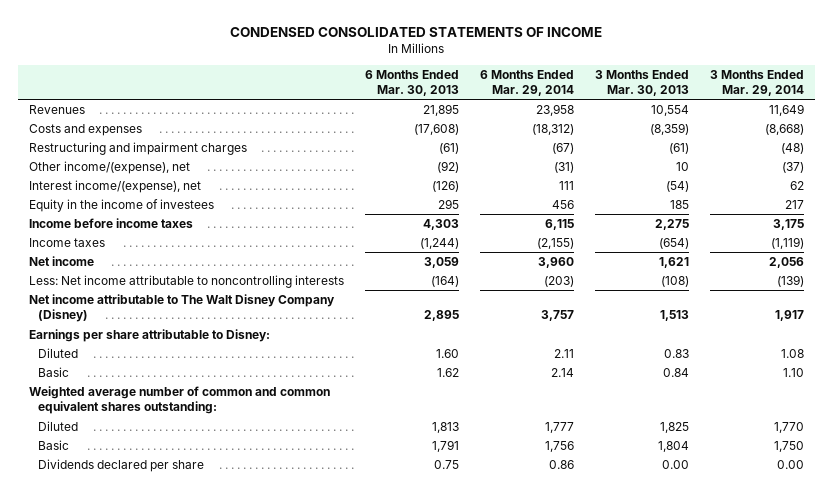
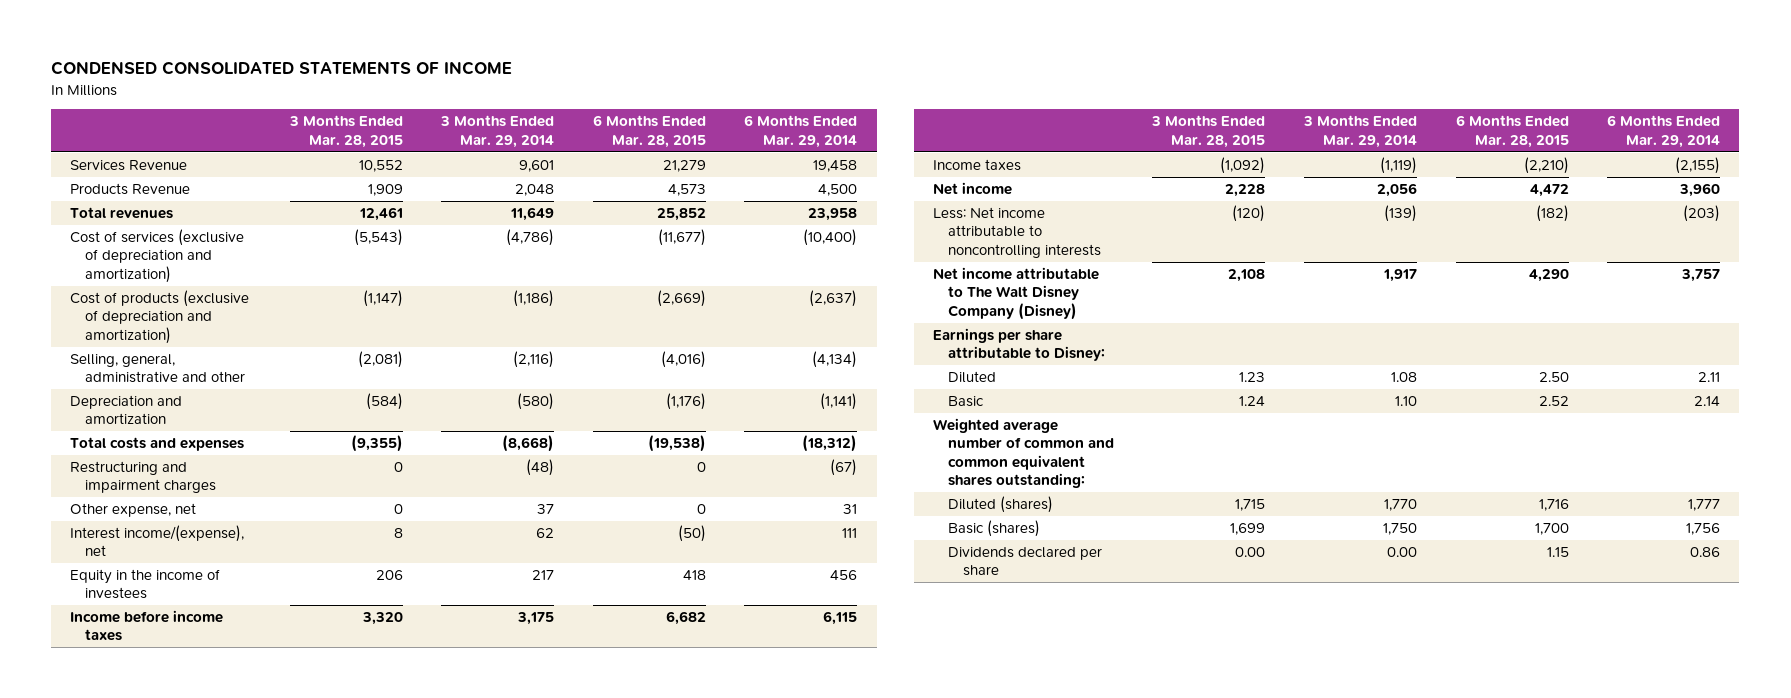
- | 6 Months Ended Mar. 30, 2013 | 6 Months Ended Mar. 29, 2014 | 3 Months Ended Mar. 30, 2013 | 3 Months Ended Mar. 29, 2014
+ | 3 Months Ended Mar. 28, 2015 | 3 Months Ended Mar. 29, 2014 | 6 Months Ended Mar. 28, 2015 | 6 Months Ended Mar. 29, 2014
- Revenues | 21,895 | 23,958 | 10,554 | 11,649
- Costs and expenses | (17,608) | (18,312) | (8,359) | (8,668)
+ Services Revenue | 10,552 | 9,601 | 21,279 | 19,458
+ Products Revenue | 1,909 | 2,048 | 4,573 | 4,500
+ Total revenues | 12,461 | 11,649 | 25,852 | 23,958
+ Cost of services (exclusive of depreciation and amortization) | (5,543) | (4,786) | (11,677) | (10,400)
+ Cost of products (exclusive of depreciation and amortization) | (1,147) | (1,186) | (2,669) | (2,637)
+ Selling, general, administrative and other | (2,081) | (2,116) | (4,016) | (4,134)
+ Depreciation and amortization | (584) | (580) | (1,176) | (1,141)
+ Total costs and expenses | (9,355) | (8,668) | (19,538) | (18,312)
- Other income/(expense), net | (92) | (31) | 10 | (37)
+ Other expense, net | 0 | 37 | 0 | 31
- Diluted | 1,813 | 1,777 | 1,825 | 1,770
- Basic | 1,791 | 1,756 | 1,804 | 1,750
+ Diluted (shares) | 1,715 | 1,770 | 1,716 | 1,777
+ Basic (shares) | 1,699 | 1,750 | 1,700 | 1,756

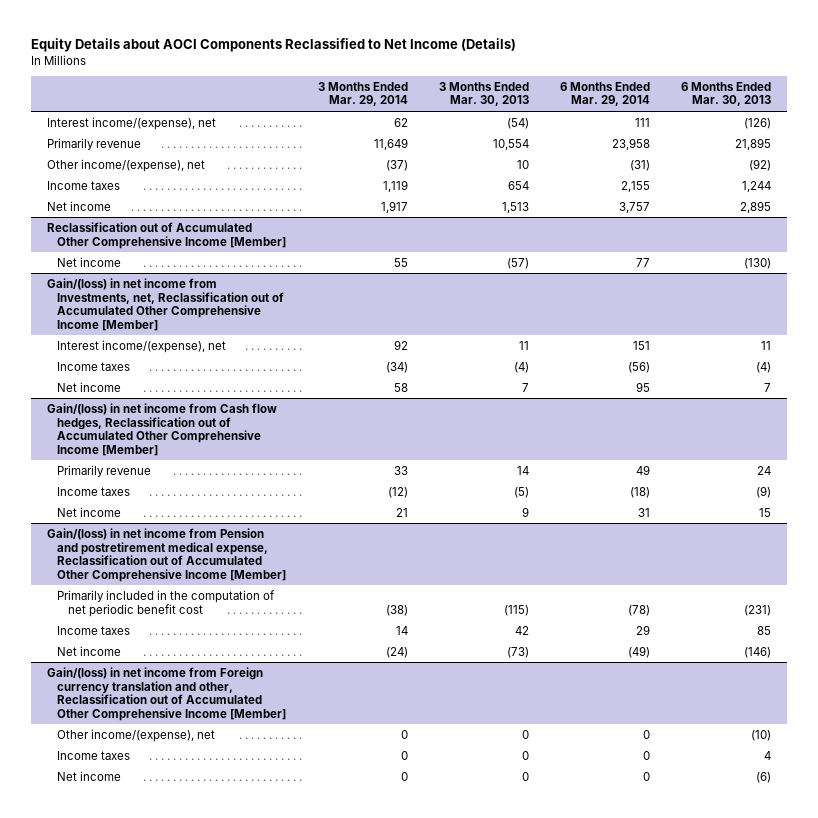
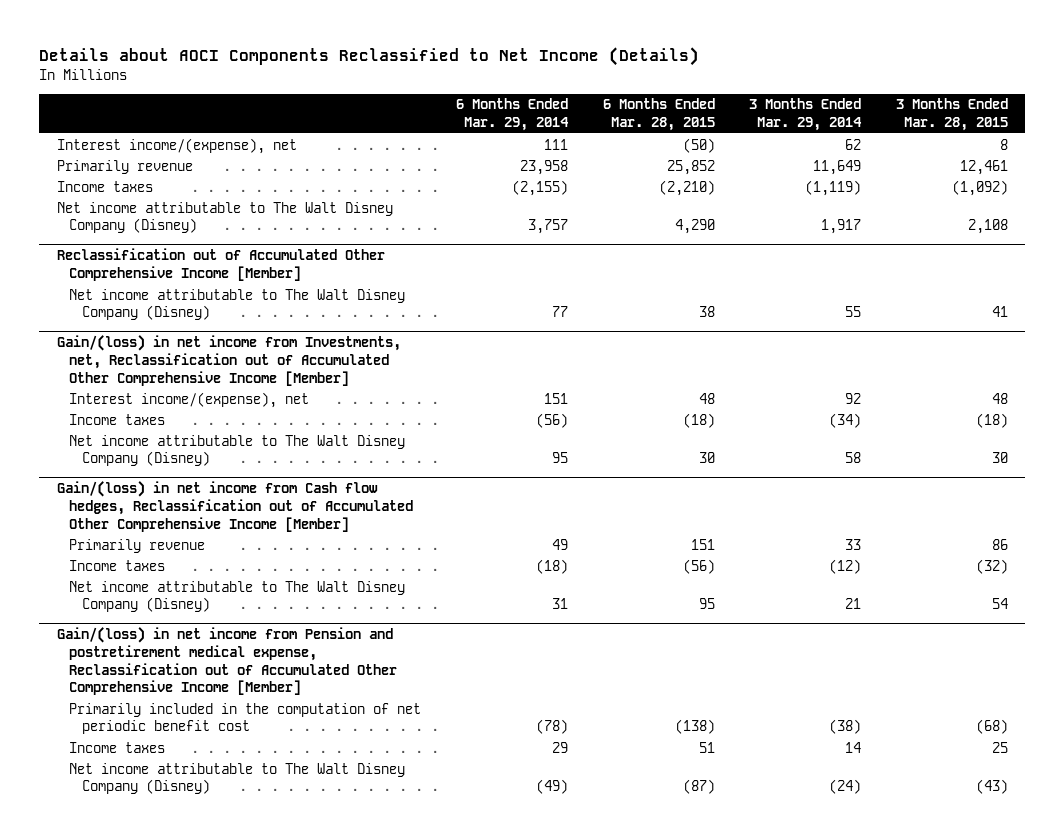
- Equity Details about AOCI Components Reclassified to Net Income (Details)
+ Details about AOCI Components Reclassified to Net Income (Details)
- | 3 Months Ended Mar. 29, 2014 | 3 Months Ended Mar. 30, 2013 | 6 Months Ended Mar. 29, 2014 | 6 Months Ended Mar. 30, 2013
+ | 6 Months Ended Mar. 29, 2014 | 6 Months Ended Mar. 28, 2015 | 3 Months Ended Mar. 29, 2014 | 3 Months Ended Mar. 28, 2015
- Other income/(expense), net | (37) | 10 | (31) | (92)
- Income taxes | 1,119 | 654 | 2,155 | 1,244
- Net income | 1,917 | 1,513 | 3,757 | 2,895
+ Income taxes | (2,155) | (2,210) | (1,119) | (1,092)
+ Net income attributable to The Walt Disney Company (Disney) | 3,757 | 4,290 | 1,917 | 2,108
@ Reclassification out of Accumulated Other Comprehensive Income [Member]
- Net income | 55 | (57) | 77 | (130)
+ Net income attributable to The Walt Disney Company (Disney) | 77 | 38 | 55 | 41
@ Gain/(loss) in net income from Investments, net, Reclassification out of Accumulated Other Comprehensive Income [Member]
- Net income | 58 | 7 | 95 | 7
+ Net income attributable to The Walt Disney Company (Disney) | 95 | 30 | 58 | 30
@ Gain/(loss) in net income from Cash flow hedges, Reclassification out of Accumulated Other Comprehensive Income [Member]
- Net income | 21 | 9 | 31 | 15
+ Net income attributable to The Walt Disney Company (Disney) | 31 | 95 | 21 | 54
@ Gain/(loss) in net income from Pension and postretirement medical expense, Reclassification out of Accumulated Other Comprehensive Income [Member]
- Net income | (24) | (73) | (49) | (146)
- Gain/(loss) in net income from Foreign currency translation and other, Reclassification out of Accumulated Other Comprehensive Income [Member]
- Other income/(expense), net | 0 | 0 | 0 | (10)
- Income taxes | 0 | 0 | 0 | 4
- Net income | 0 | 0 | 0 | (6)
@ Gain/(loss) in net income from Pension and postretirement medical expense, Reclassification out of Accumulated Other Comprehensive Income [Member]
+ Net income attributable to The Walt Disney Company (Disney) | (49) | (87) | (24) | (43)

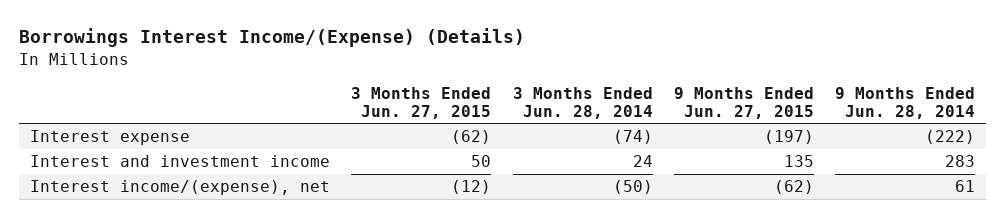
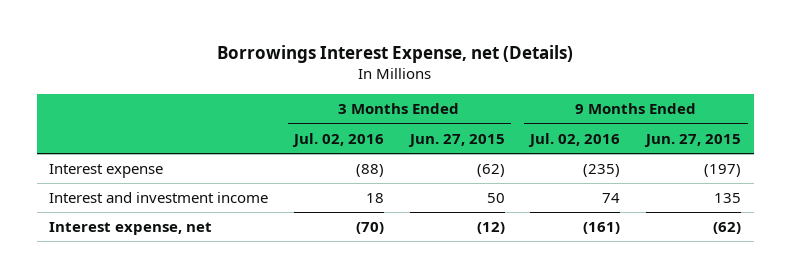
- Borrowings Interest Income/(Expense) (Details)
+ Borrowings Interest Expense, net (Details)
- | 3 Months Ended Jun. 27, 2015 | 3 Months Ended Jun. 28, 2014 | 9 Months Ended Jun. 27, 2015 | 9 Months Ended Jun. 28, 2014
+ | 3 Months Ended Jul. 02, 2016 | 3 Months Ended Jun. 27, 2015 | 9 Months Ended Jul. 02, 2016 | 9 Months Ended Jun. 27, 2015
- Interest income/(expense), net | (12) | (50) | (62) | 61
+ Interest expense, net | (70) | (12) | (161) | (62)

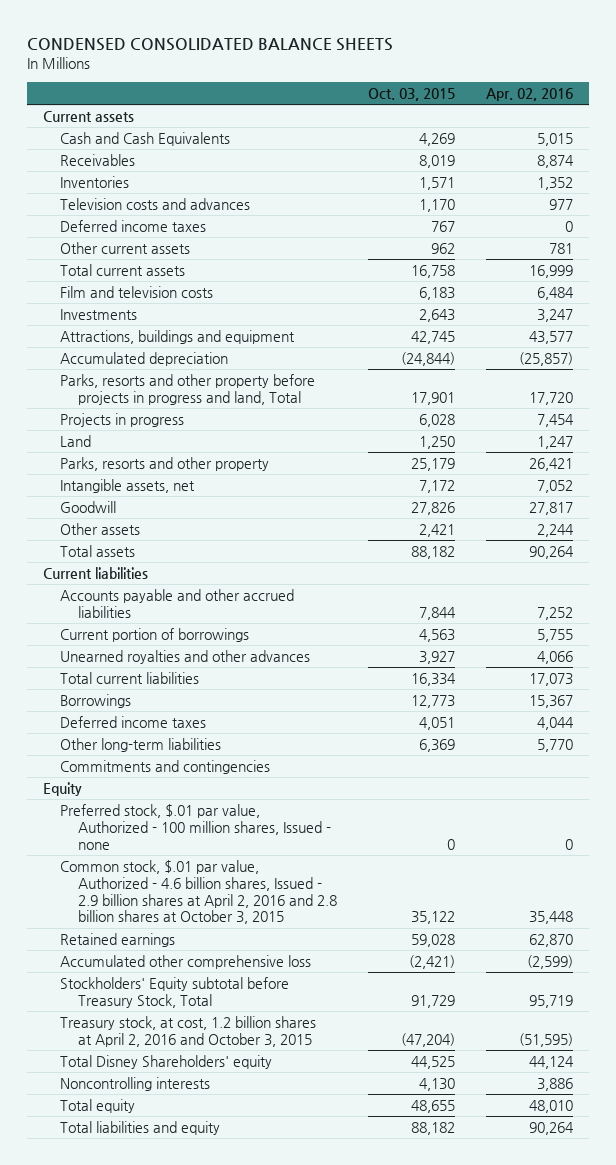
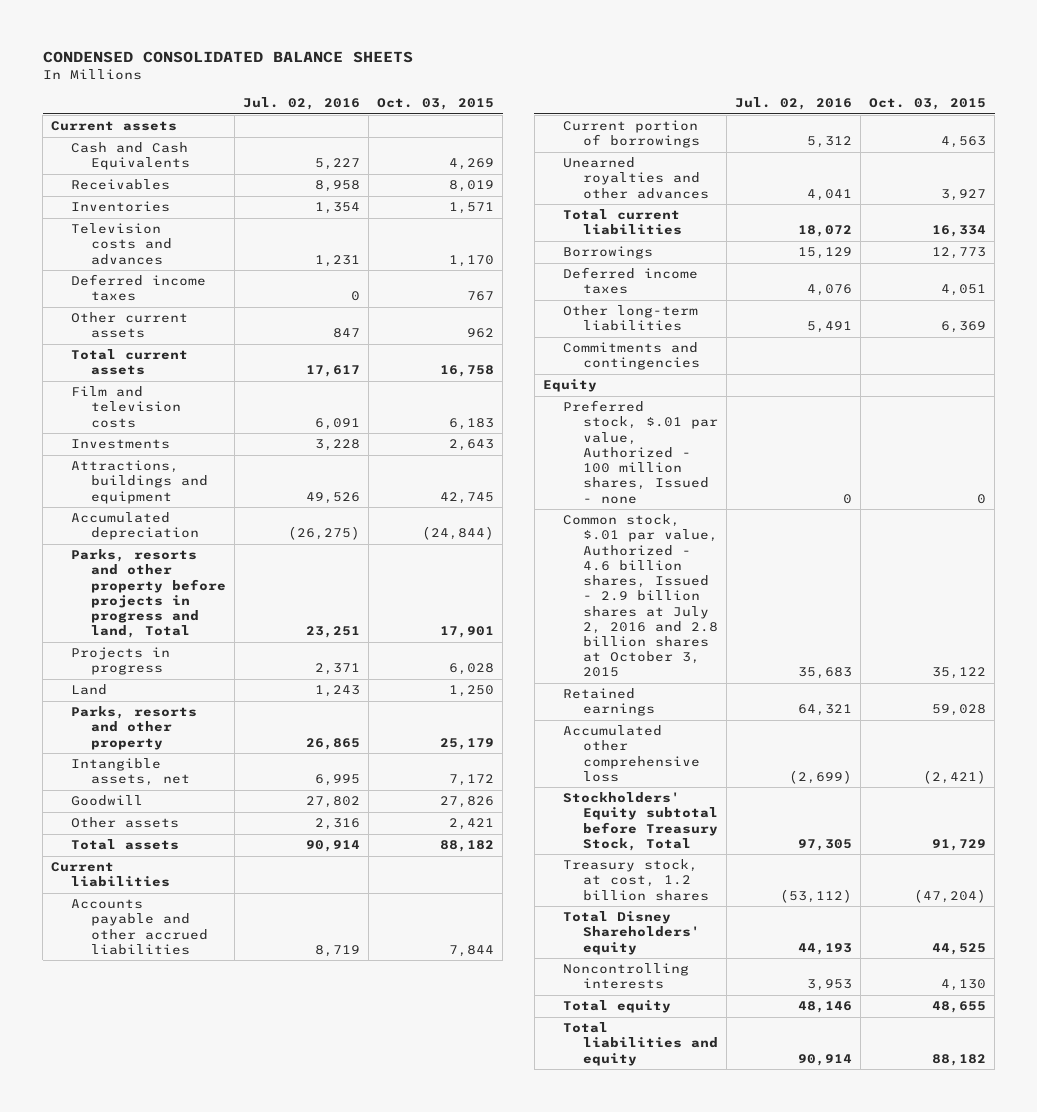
- | Oct. 03, 2015 | Apr. 02, 2016
+ | Jul. 02, 2016 | Oct. 03, 2015
- Common stock, $.01 par value, Authorized - 4.6 billion shares, Issued - 2.9 billion shares at April 2, 2016 and 2.8 billion shares at October 3, 2015 | 35,122 | 35,448
+ Common stock, $.01 par value, Authorized - 4.6 billion shares, Issued - 2.9 billion shares at July 2, 2016 and 2.8 billion shares at October 3, 2015 | 35,683 | 35,122
- Treasury stock, at cost, 1.2 billion shares at April 2, 2016 and October 3, 2015 | (47,204) | (51,595)
+ Treasury stock, at cost, 1.2 billion shares | (53,112) | (47,204)

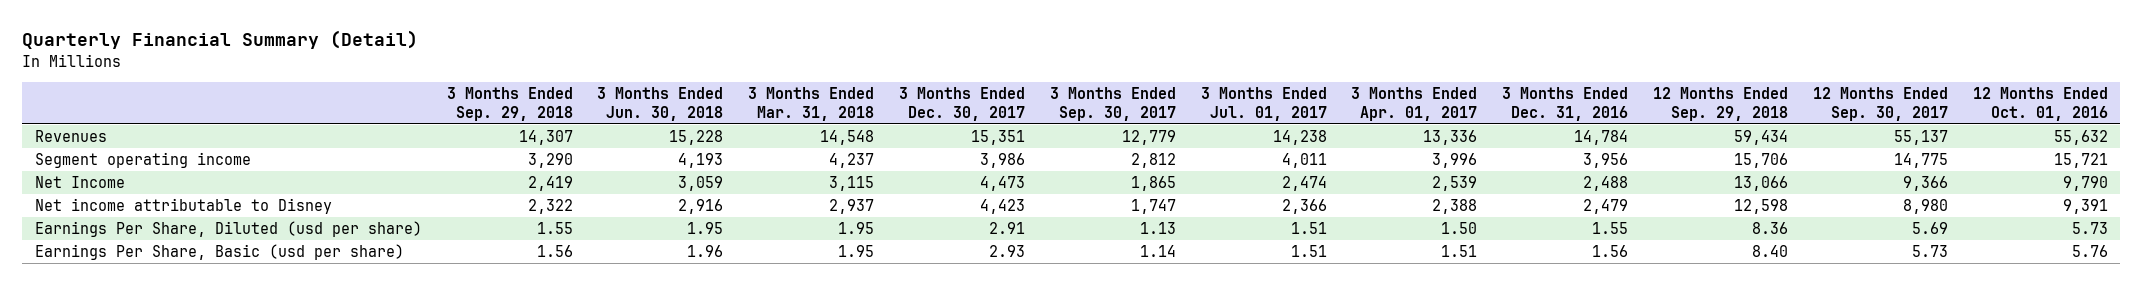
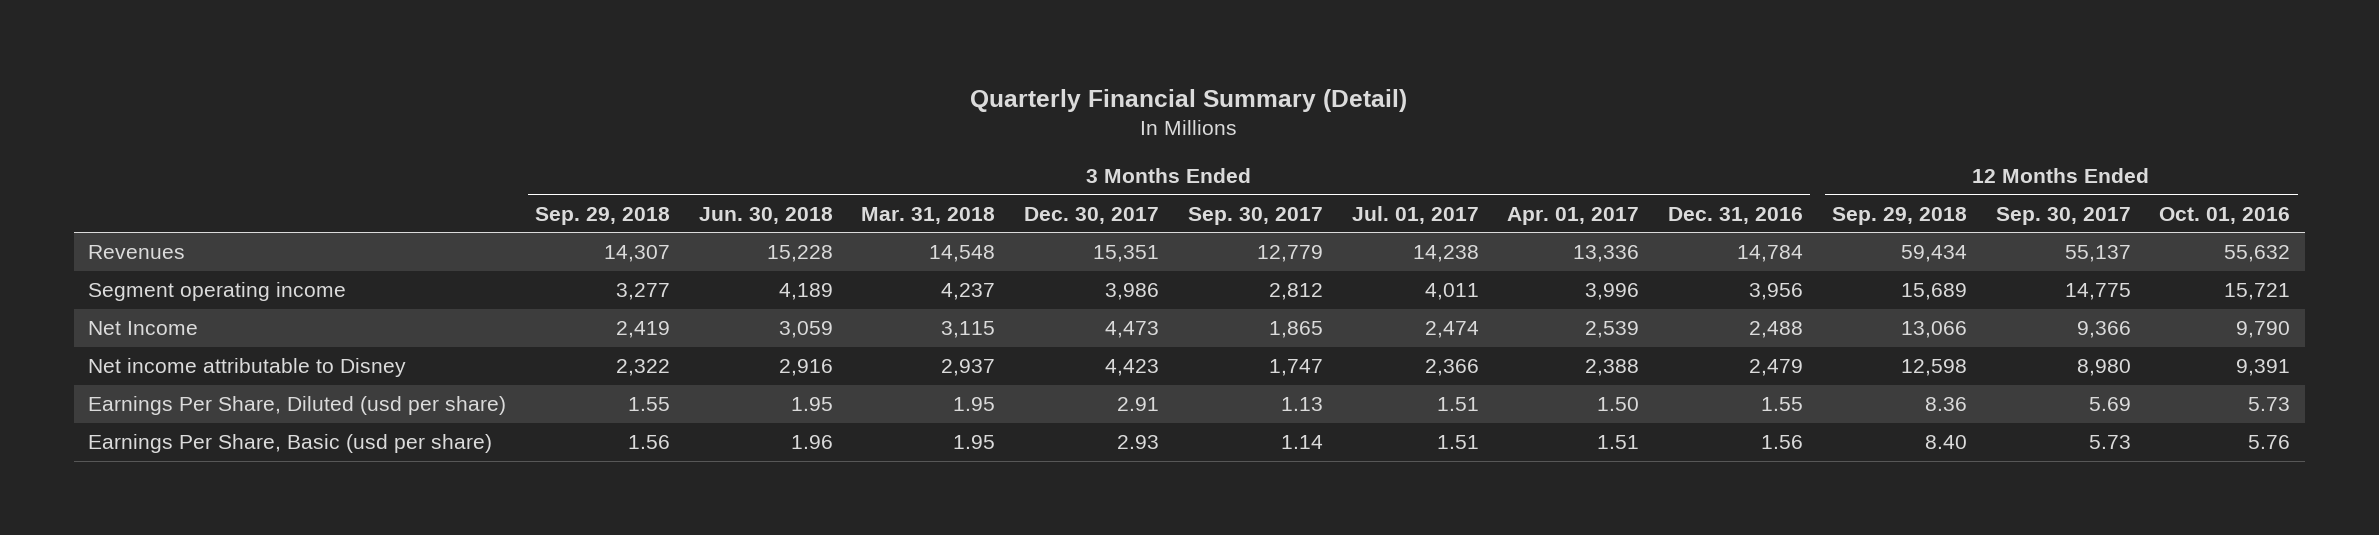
- Segment operating income | 3,290 | 4,193 | 4,237 | 3,986 | 2,812 | 4,011 | 3,996 | 3,956 | 15,706 | 14,775 | 15,721
+ Segment operating income | 3,277 | 4,189 | 4,237 | 3,986 | 2,812 | 4,011 | 3,996 | 3,956 | 15,689 | 14,775 | 15,721

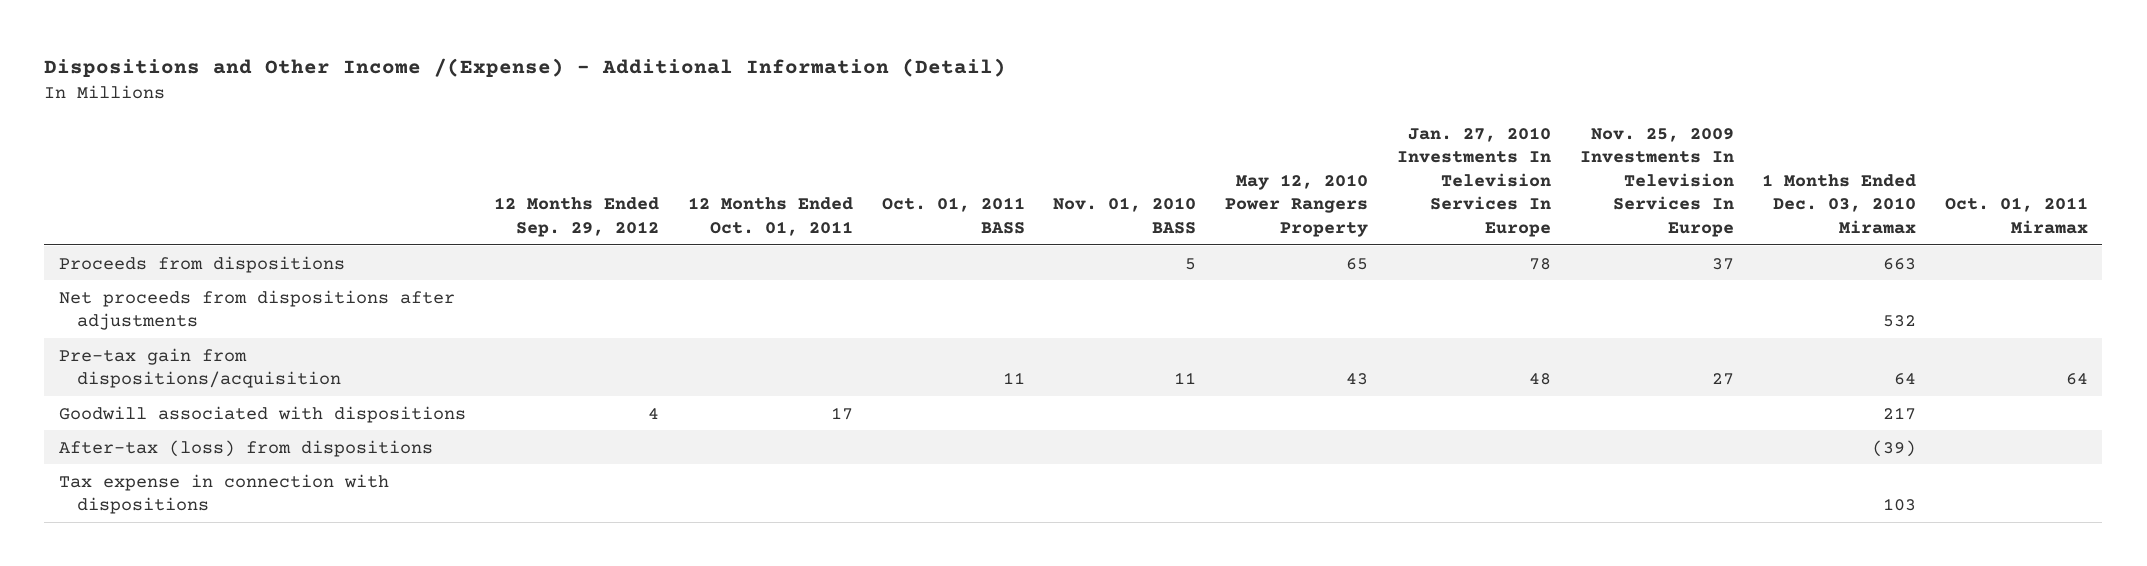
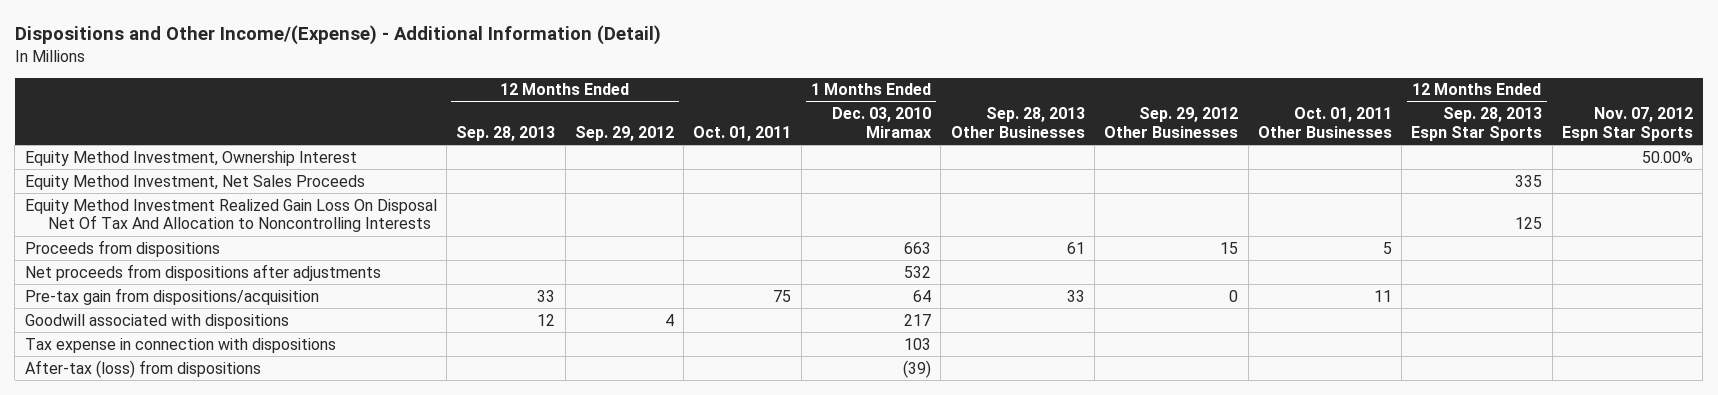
- Dispositions and Other Income /(Expense) - Additional Information (Detail)
+ Dispositions and Other Income/(Expense) - Additional Information (Detail)
- | 12 Months Ended Sep. 29, 2012 | 12 Months Ended Oct. 01, 2011 | Oct. 01, 2011 BASS | Nov. 01, 2010 BASS | May 12, 2010 Power Rangers Property | Jan. 27, 2010 Investments In Television Services In Europe | Nov. 25, 2009 Investments In Television Services In Europe | 1 Months Ended Dec. 03, 2010 Miramax | Oct. 01, 2011 Miramax
+ | 12 Months Ended Sep. 28, 2013 | 12 Months Ended Sep. 29, 2012 | Oct. 01, 2011 | 1 Months Ended Dec. 03, 2010 Miramax | Sep. 28, 2013 Other Businesses | Sep. 29, 2012 Other Businesses | Oct. 01, 2011 Other Businesses | 12 Months Ended Sep. 28, 2013 Espn Star Sports | Nov. 07, 2012 Espn Star Sports
+ Equity Method Investment, Ownership Interest | | | | | | | | | 50.00%
+ Equity Method Investment, Net Sales Proceeds | | | | | | | | 335 |
+ Equity Method Investment Realized Gain Loss On Disposal Net Of Tax And Allocation to Noncontrolling Interests | | | | | | | | 125 |
moved down: After-tax (loss) from dispositions | | | | (39) | | | | |

